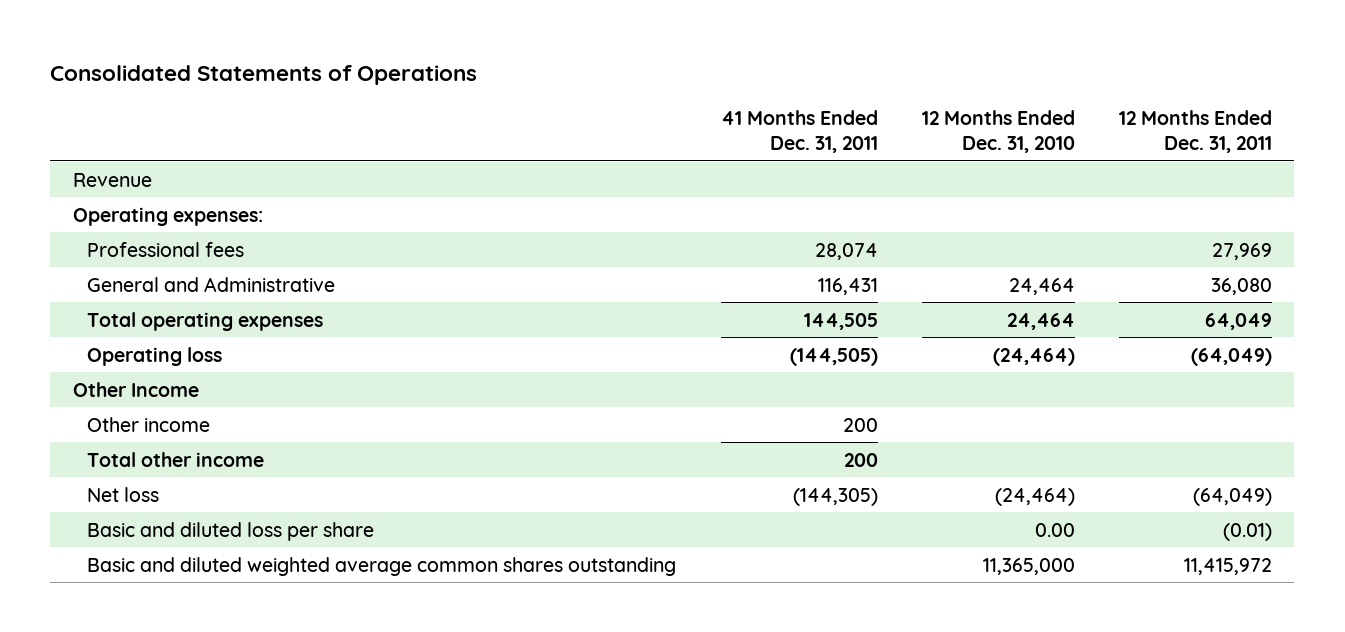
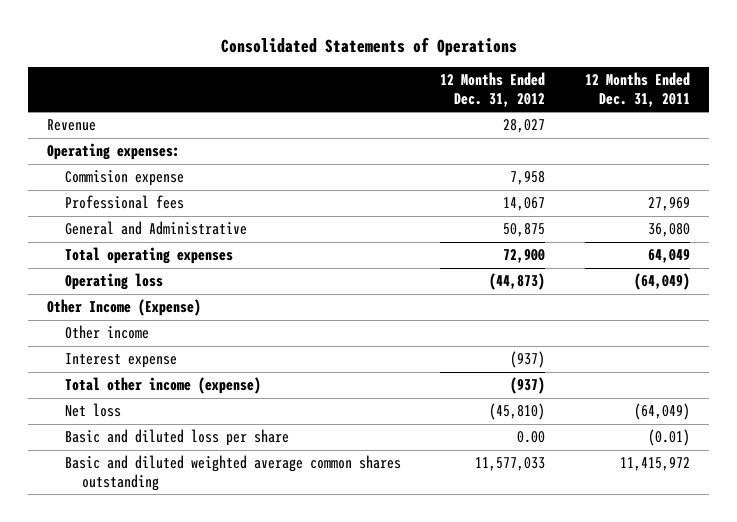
- | 41 Months Ended Dec. 31, 2011 | 12 Months Ended Dec. 31, 2010 | 12 Months Ended Dec. 31, 2011
+ | 12 Months Ended Dec. 31, 2012 | 12 Months Ended Dec. 31, 2011
+ Commision expense | 7,958 |
- Other Income
+ Other Income (Expense)
- Total other income | 200 | |
+ Interest expense | (937) |
+ Total other income (expense) | (937) |

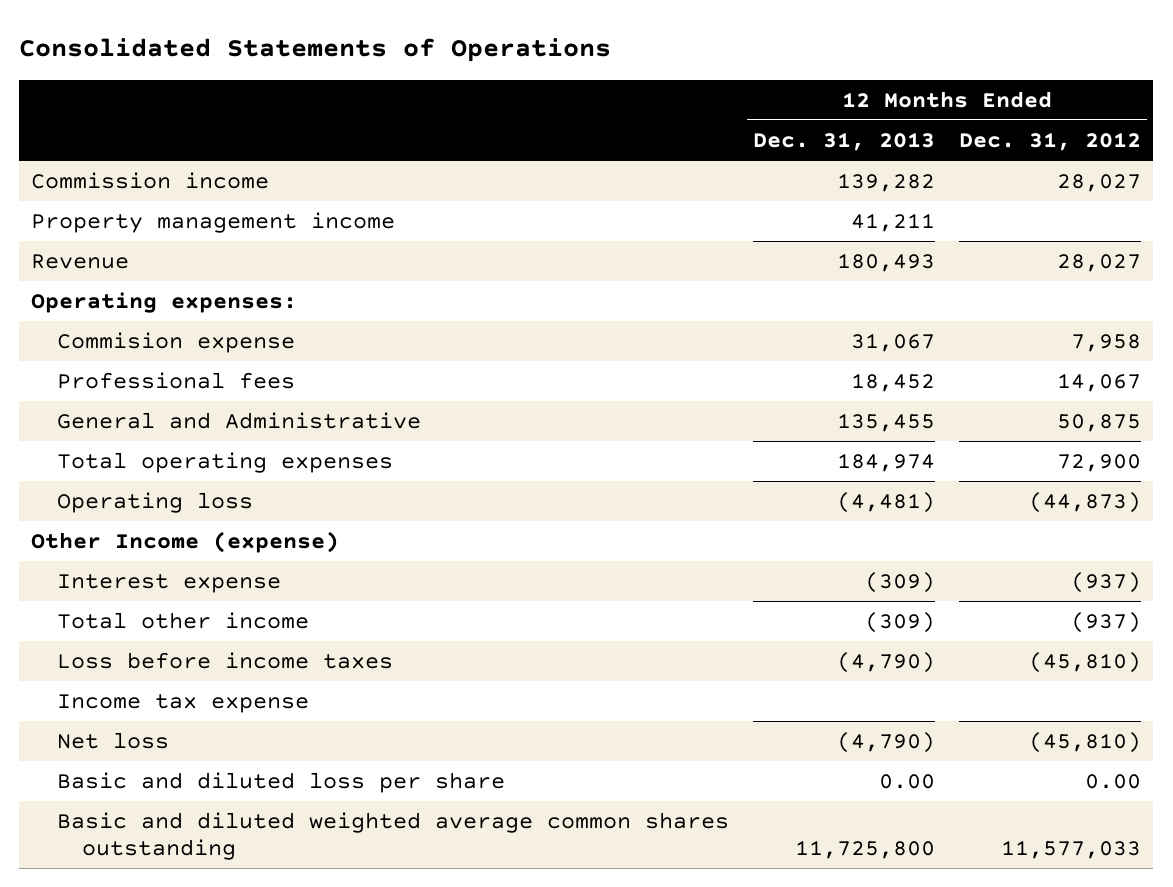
- | 12 Months Ended Dec. 31, 2012 | 12 Months Ended Dec. 31, 2011
+ | 12 Months Ended Dec. 31, 2013 | 12 Months Ended Dec. 31, 2012
+ Commission income | 139,282 | 28,027
+ Property management income | 41,211 |
- Other Income (Expense)
- Other income
+ Other Income (expense)
- Total other income (expense) | (937) |
+ Total other income | (309) | (937)
+ Loss before income taxes | (4,790) | (45,810)
+ Income tax expense

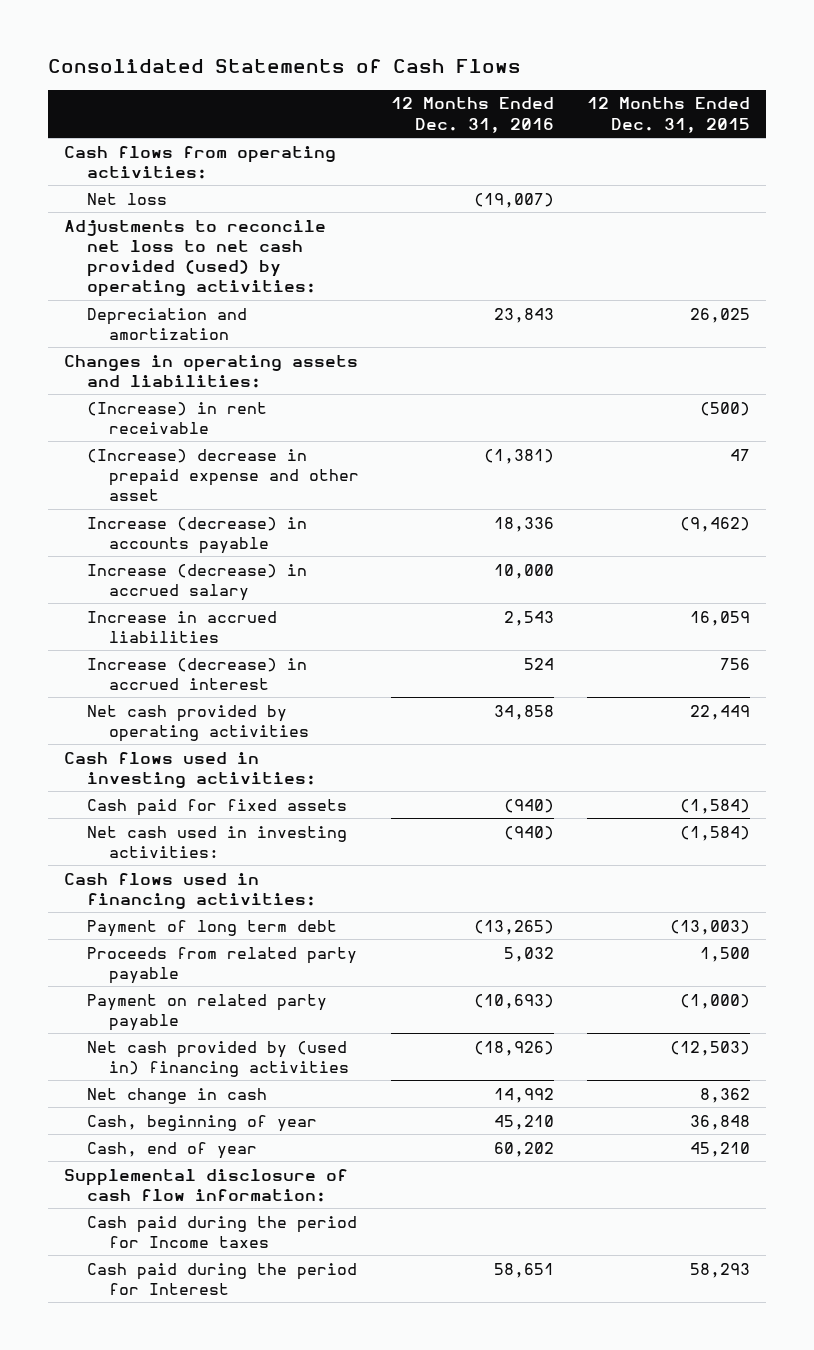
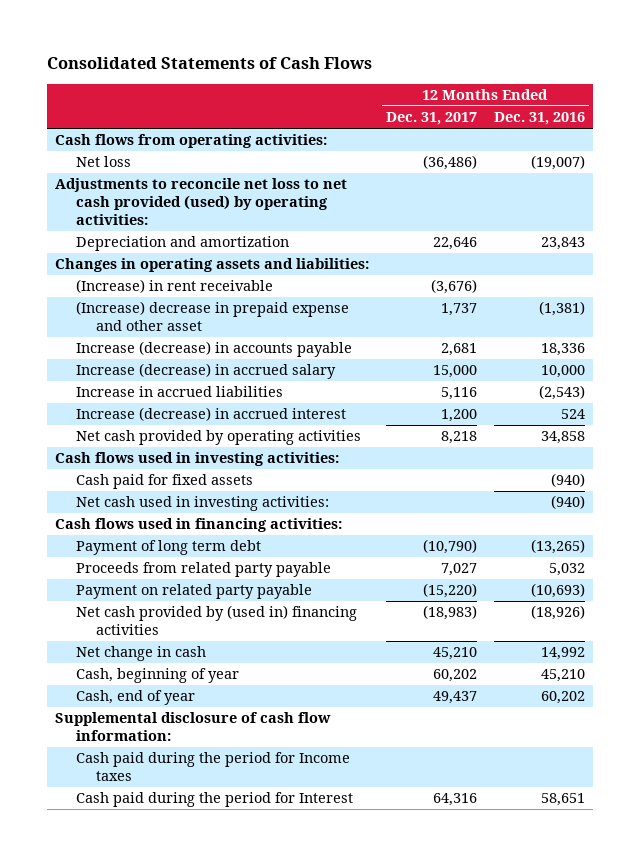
- | 12 Months Ended Dec. 31, 2016 | 12 Months Ended Dec. 31, 2015
+ | 12 Months Ended Dec. 31, 2017 | 12 Months Ended Dec. 31, 2016
- Increase in accrued liabilities | 2,543 | 16,059
+ Increase in accrued liabilities | 5,116 | (2,543)

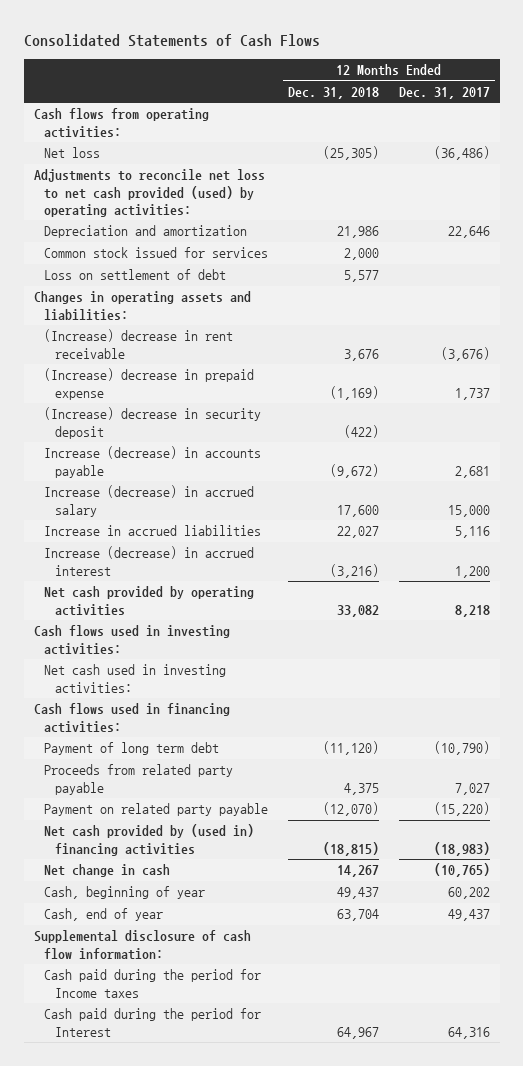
- | 12 Months Ended Dec. 31, 2017 | 12 Months Ended Dec. 31, 2016
+ | 12 Months Ended Dec. 31, 2018 | 12 Months Ended Dec. 31, 2017
+ Common stock issued for services | 2,000 |
+ Loss on settlement of debt | 5,577 |
- (Increase) in rent receivable | (3,676) |
- (Increase) decrease in prepaid expense and other asset | 1,737 | (1,381)
+ (Increase) decrease in rent receivable | 3,676 | (3,676)
+ (Increase) decrease in prepaid expense | (1,169) | 1,737
+ (Increase) decrease in security deposit | (422) |
- Cash paid for fixed assets | | (940)
- Net change in cash | 45,210 | 14,992
+ Net change in cash | 14,267 | (10,765)

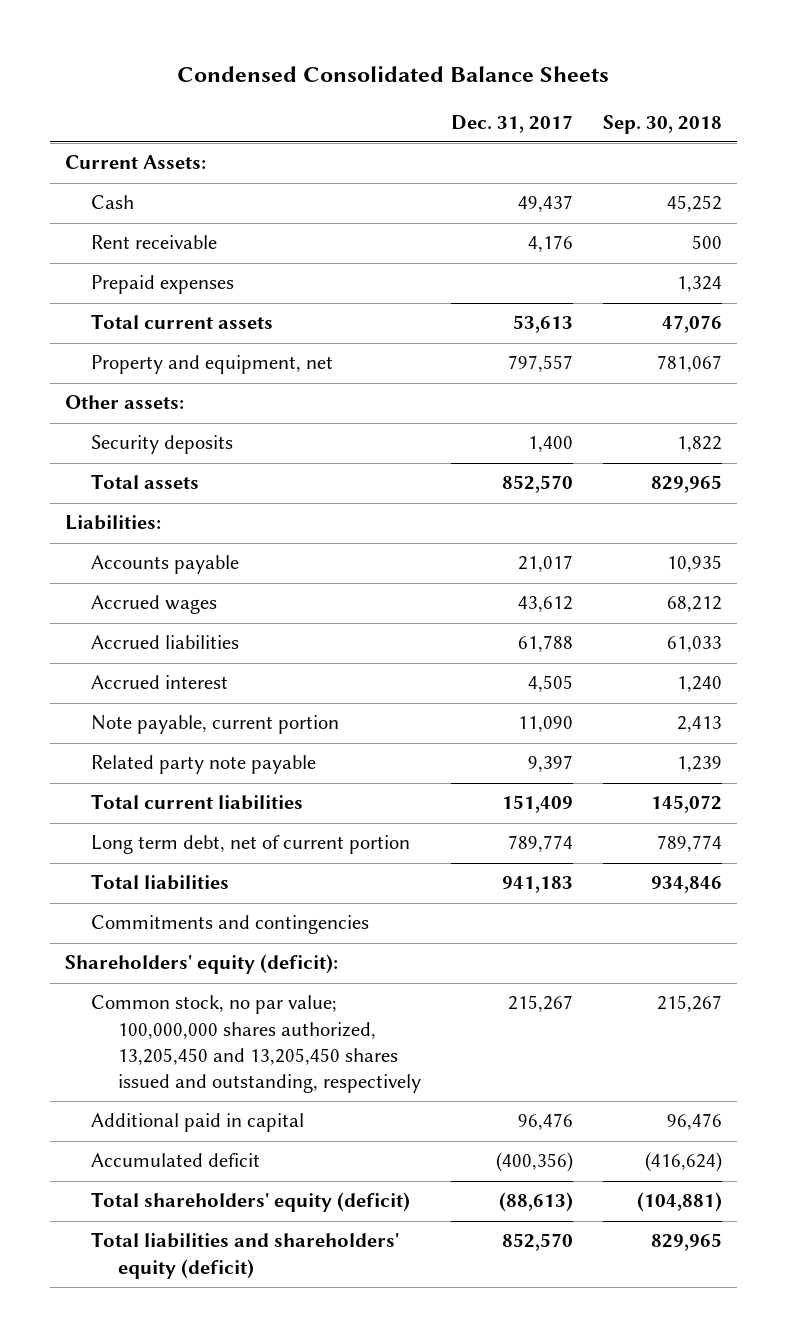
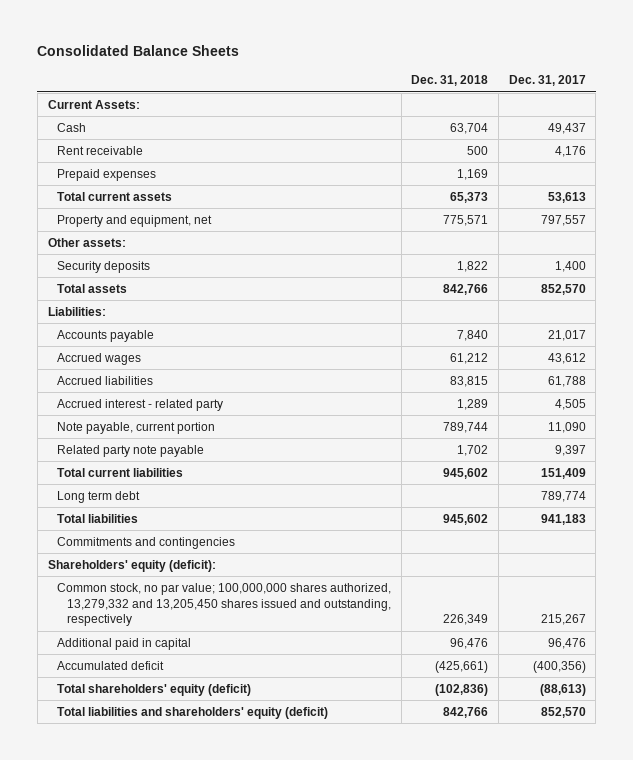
- Condensed Consolidated Balance Sheets
+ Consolidated Balance Sheets
- | Dec. 31, 2017 | Sep. 30, 2018
+ | Dec. 31, 2018 | Dec. 31, 2017
- Accrued interest | 4,505 | 1,240
+ Accrued interest - related party | 1,289 | 4,505
- Long term debt, net of current portion | 789,774 | 789,774
+ Long term debt | | 789,774
- Common stock, no par value; 100,000,000 shares authorized, 13,205,450 and 13,205,450 shares issued and outstanding, respectively | 215,267 | 215,267
+ Common stock, no par value; 100,000,000 shares authorized, 13,279,332 and 13,205,450 shares issued and outstanding, respectively | 226,349 | 215,267

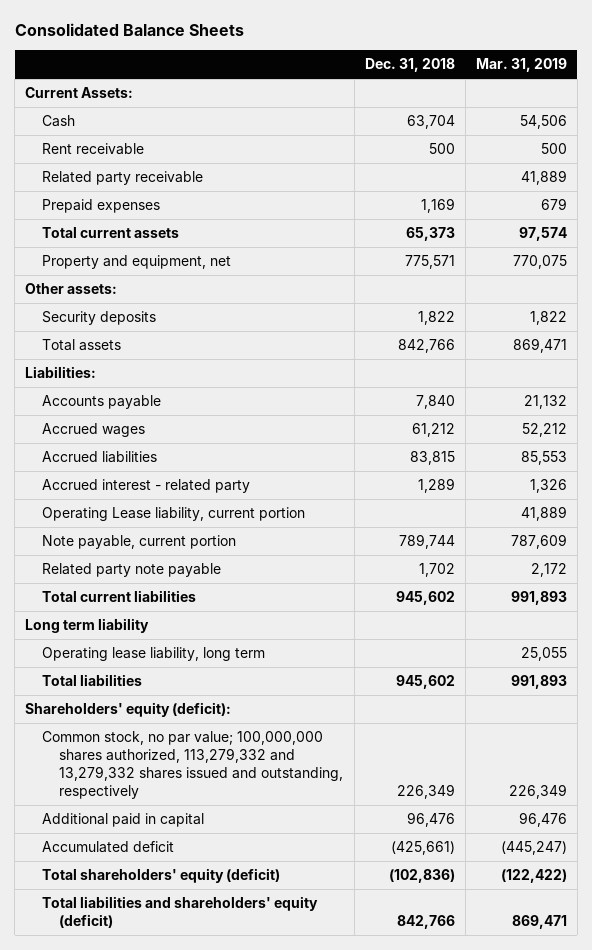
- | Dec. 31, 2018 | Dec. 31, 2017
+ | Dec. 31, 2018 | Mar. 31, 2019
+ Related party receivable | | 41,889
+ Operating Lease liability, current portion | | 41,889
- Long term debt | | 789,774
+ Long term liability
+ Operating lease liability, long term | | 25,055
- Commitments and contingencies
- Common stock, no par value; 100,000,000 shares authorized, 13,279,332 and 13,205,450 shares issued and outstanding, respectively | 226,349 | 215,267
+ Common stock, no par value; 100,000,000 shares authorized, 113,279,332 and 13,279,332 shares issued and outstanding, respectively | 226,349 | 226,349

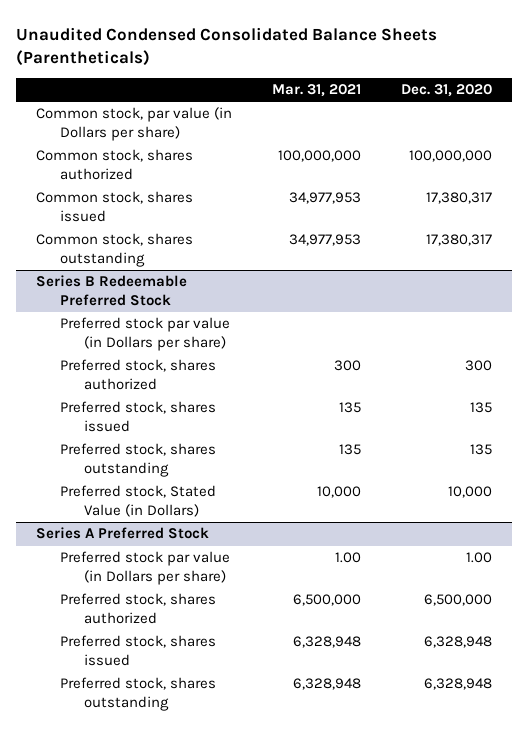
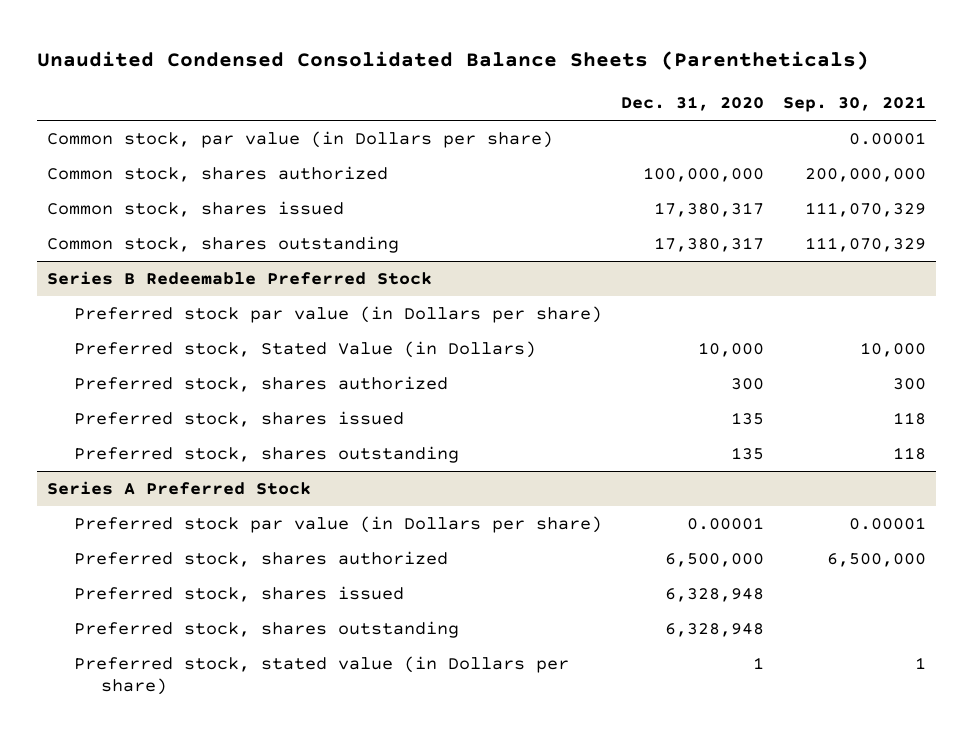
- | Mar. 31, 2021 | Dec. 31, 2020
+ | Dec. 31, 2020 | Sep. 30, 2021
@ Series B Redeemable Preferred Stock
moved up: Preferred stock, Stated Value (in Dollars) | 10,000 | 10,000
@ Series A Preferred Stock
- Preferred stock par value (in Dollars per share) | 1.00 | 1.00
+ Preferred stock par value (in Dollars per share) | 0.00001 | 0.00001
+ Preferred stock, stated value (in Dollars per share) | 1 | 1

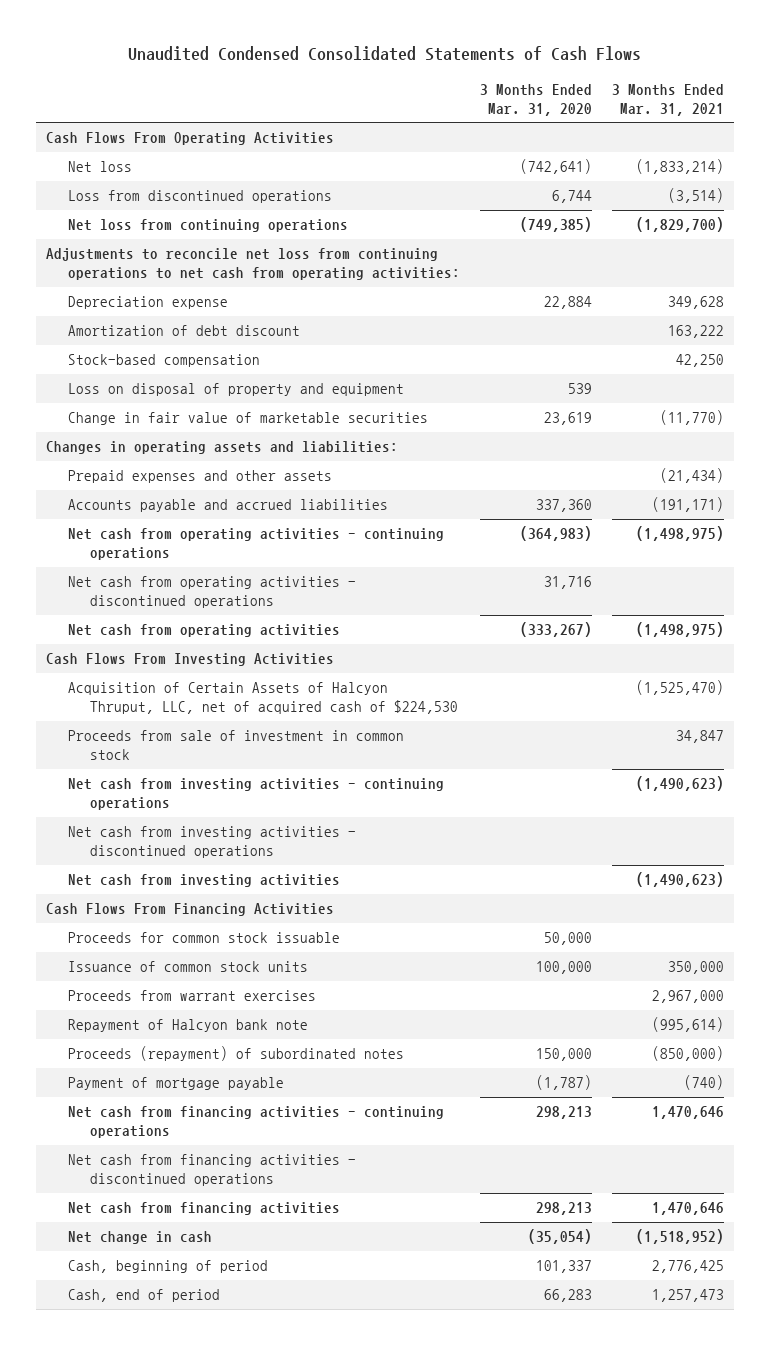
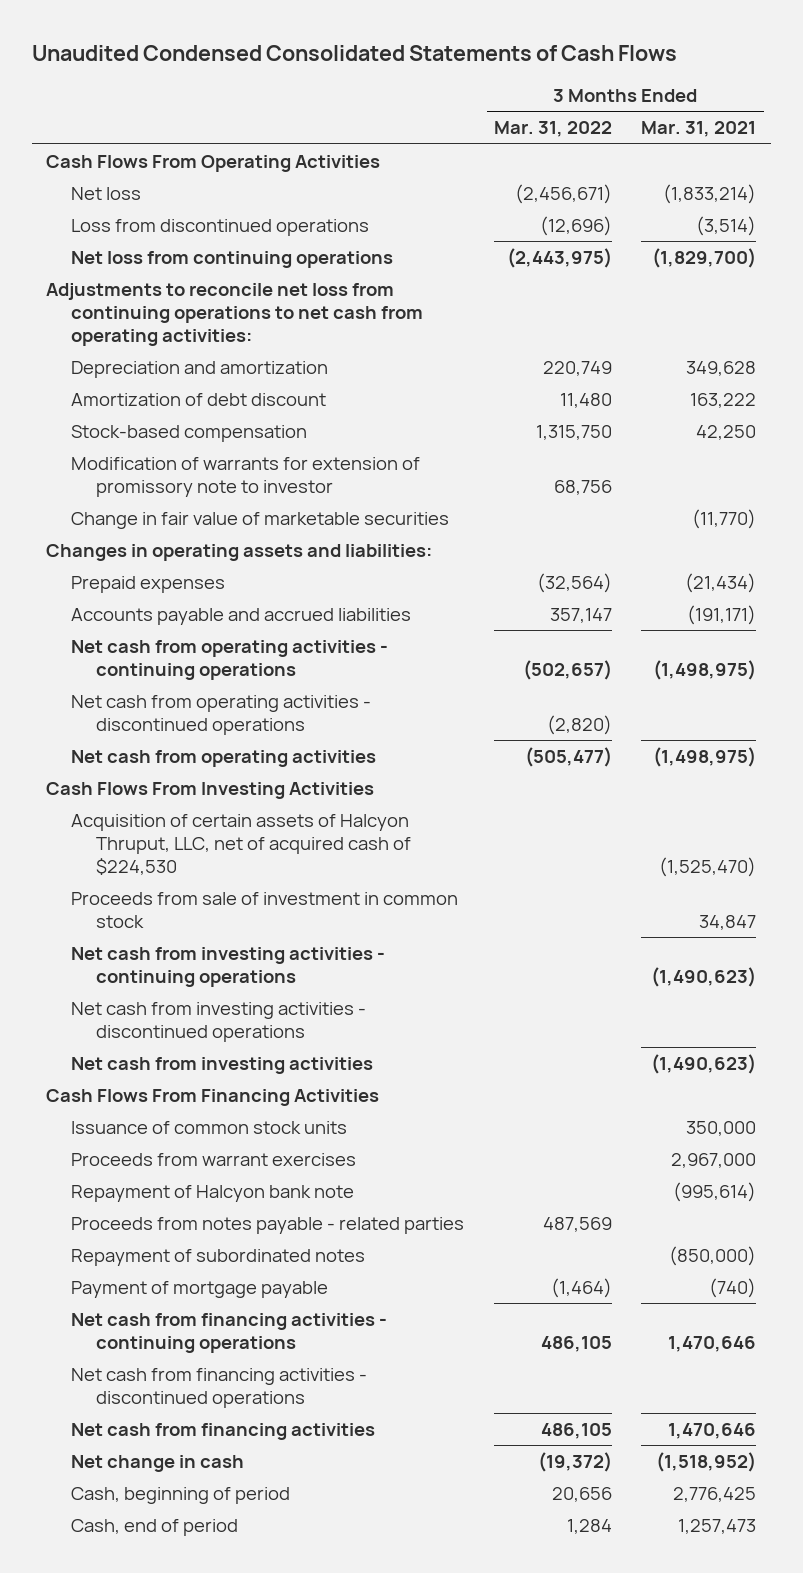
- | 3 Months Ended Mar. 31, 2020 | 3 Months Ended Mar. 31, 2021
+ | 3 Months Ended Mar. 31, 2022 | 3 Months Ended Mar. 31, 2021
- Depreciation expense | 22,884 | 349,628
+ Depreciation and amortization | 220,749 | 349,628
- Loss on disposal of property and equipment | 539 |
+ Modification of warrants for extension of promissory note to investor | 68,756 |
- Prepaid expenses and other assets | | (21,434)
+ Prepaid expenses | (32,564) | (21,434)
- Acquisition of Certain Assets of Halcyon Thruput, LLC, net of acquired cash of $224,530 | | (1,525,470)
+ Acquisition of certain assets of Halcyon Thruput, LLC, net of acquired cash of $224,530 | | (1,525,470)
- Proceeds for common stock issuable | 50,000 |
- Proceeds (repayment) of subordinated notes | 150,000 | (850,000)
+ Proceeds from notes payable - related parties | 487,569 |
+ Repayment of subordinated notes | | (850,000)

